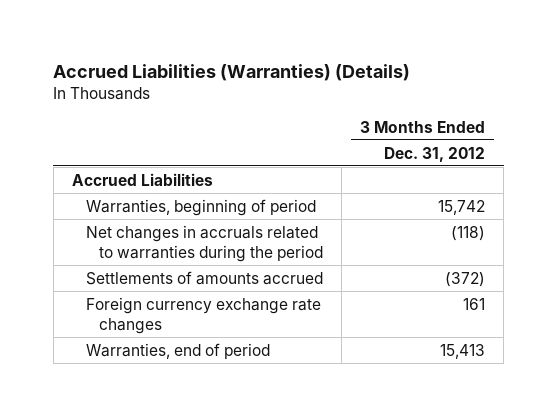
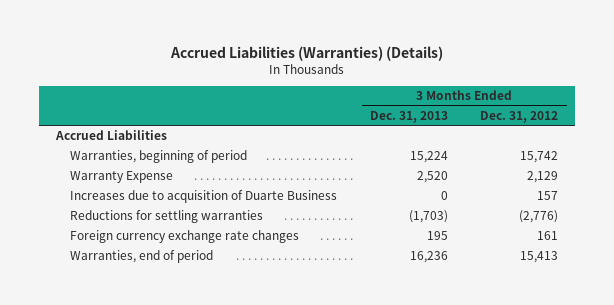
- | 3 Months Ended Dec. 31, 2012
+ | 3 Months Ended Dec. 31, 2013 | 3 Months Ended Dec. 31, 2012
- Net changes in accruals related to warranties during the period | (118)
- Settlements of amounts accrued | (372)
+ Warranty Expense | 2,520 | 2,129
+ Increases due to acquisition of Duarte Business | 0 | 157
+ Reductions for settling warranties | (1,703) | (2,776)

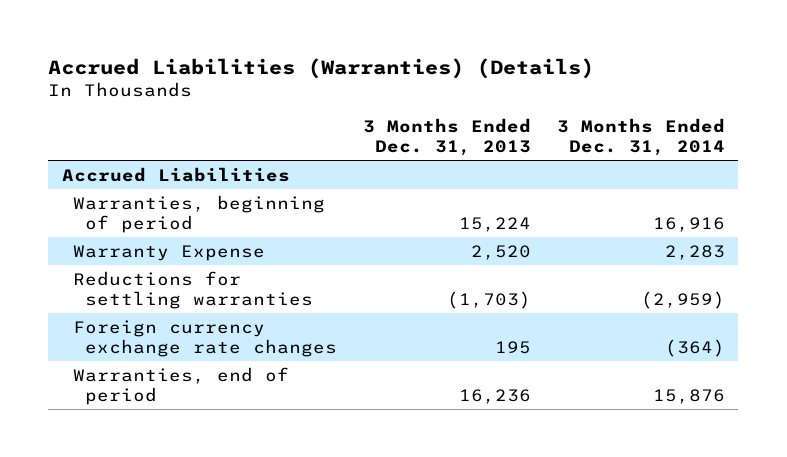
- | 3 Months Ended Dec. 31, 2013 | 3 Months Ended Dec. 31, 2012
+ | 3 Months Ended Dec. 31, 2013 | 3 Months Ended Dec. 31, 2014
- Increases due to acquisition of Duarte Business | 0 | 157

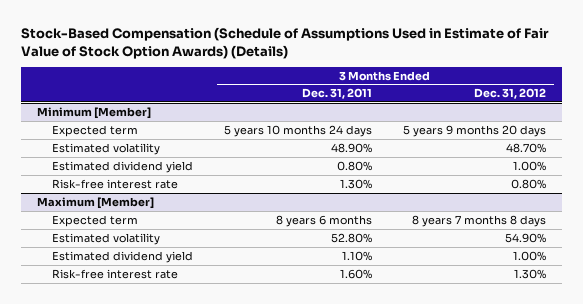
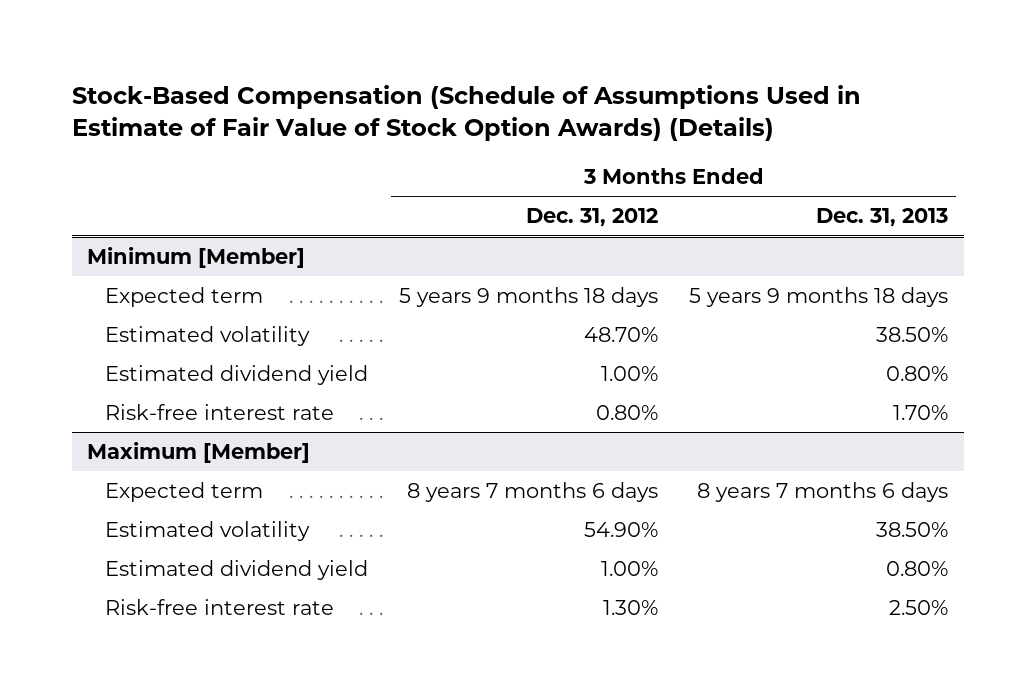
- | 3 Months Ended Dec. 31, 2011 | 3 Months Ended Dec. 31, 2012
+ | 3 Months Ended Dec. 31, 2012 | 3 Months Ended Dec. 31, 2013
@ Minimum [Member]
- Expected term | 5 years 10 months 24 days | 5 years 9 months 20 days
+ Expected term | 5 years 9 months 18 days | 5 years 9 months 18 days
@ Maximum [Member]
- Expected term | 8 years 6 months | 8 years 7 months 8 days
+ Expected term | 8 years 7 months 6 days | 8 years 7 months 6 days

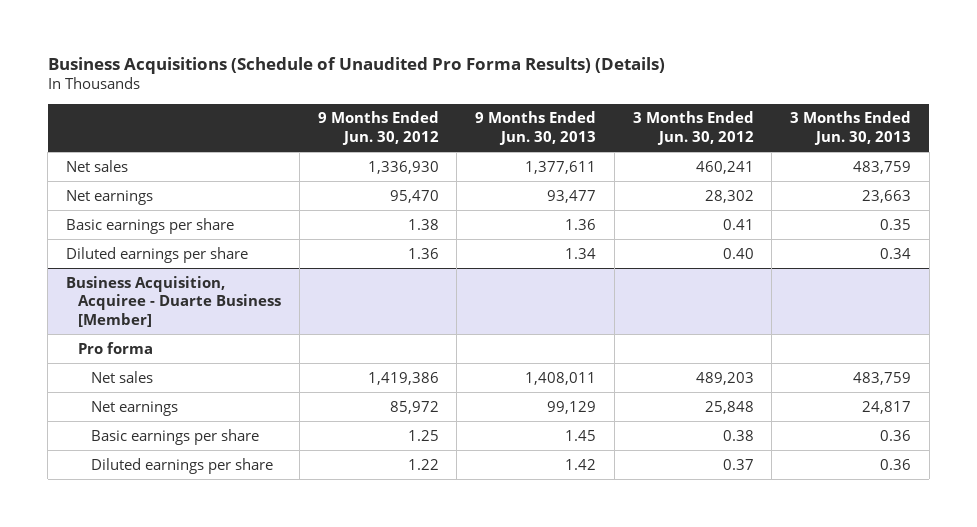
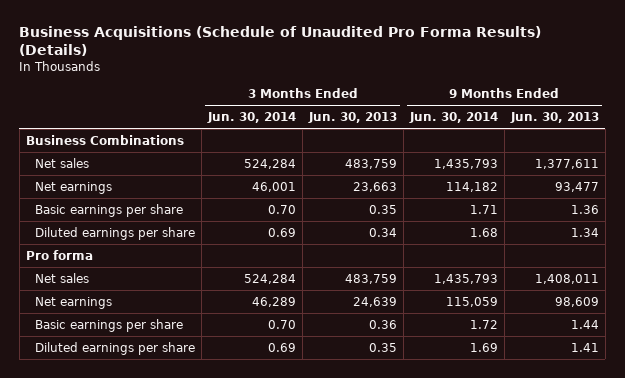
- | 9 Months Ended Jun. 30, 2012 | 9 Months Ended Jun. 30, 2013 | 3 Months Ended Jun. 30, 2012 | 3 Months Ended Jun. 30, 2013
+ | 3 Months Ended Jun. 30, 2014 | 3 Months Ended Jun. 30, 2013 | 9 Months Ended Jun. 30, 2014 | 9 Months Ended Jun. 30, 2013
+ Business Combinations
- Business Acquisition, Acquiree - Duarte Business [Member]
- Net earnings | 85,972 | 99,129 | 25,848 | 24,817
- Basic earnings per share | 1.25 | 1.45 | 0.38 | 0.36
- Diluted earnings per share | 1.22 | 1.42 | 0.37 | 0.36
+ Net earnings | 46,289 | 24,639 | 115,059 | 98,609
+ Basic earnings per share | 0.70 | 0.36 | 1.72 | 1.44
+ Diluted earnings per share | 0.69 | 0.35 | 1.69 | 1.41

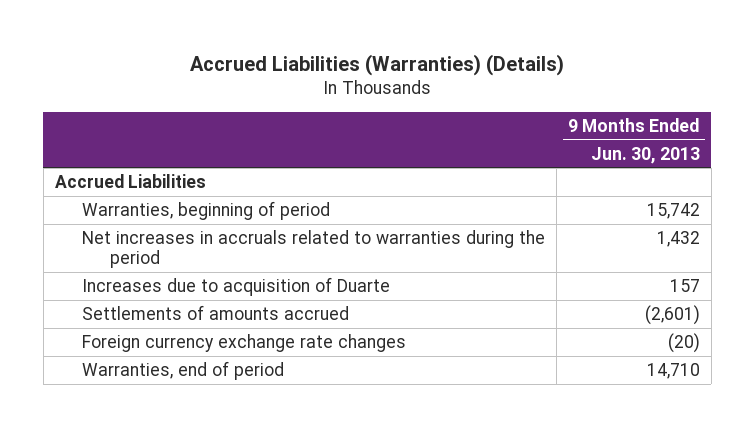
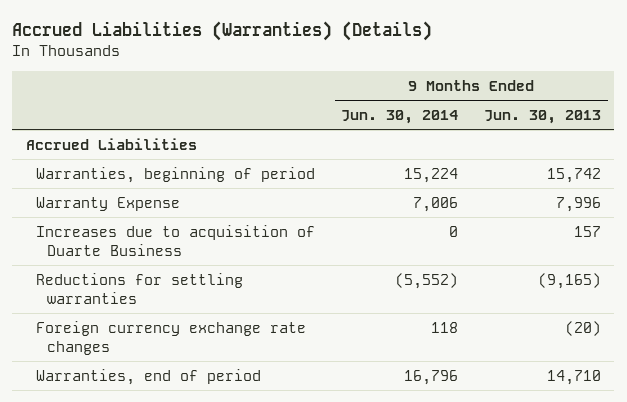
- | 9 Months Ended Jun. 30, 2013
+ | 9 Months Ended Jun. 30, 2014 | 9 Months Ended Jun. 30, 2013
- Net increases in accruals related to warranties during the period | 1,432
- Increases due to acquisition of Duarte | 157
- Settlements of amounts accrued | (2,601)
+ Warranty Expense | 7,006 | 7,996
+ Increases due to acquisition of Duarte Business | 0 | 157
+ Reductions for settling warranties | (5,552) | (9,165)

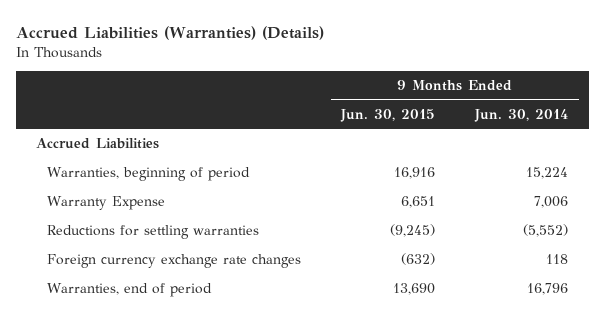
- | 9 Months Ended Jun. 30, 2014 | 9 Months Ended Jun. 30, 2013
+ | 9 Months Ended Jun. 30, 2015 | 9 Months Ended Jun. 30, 2014
- Increases due to acquisition of Duarte Business | 0 | 157

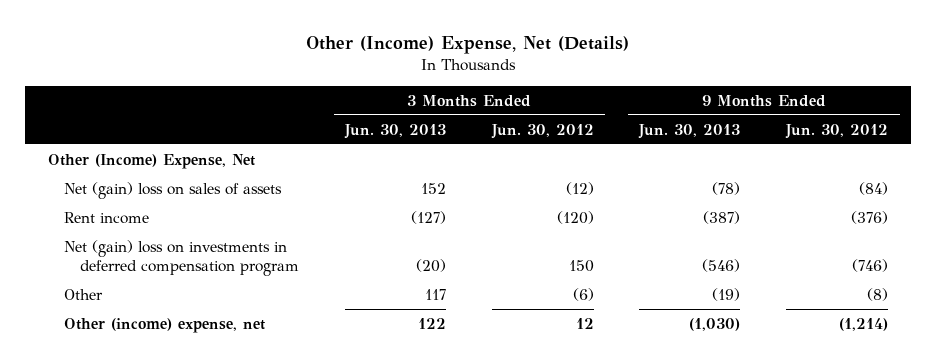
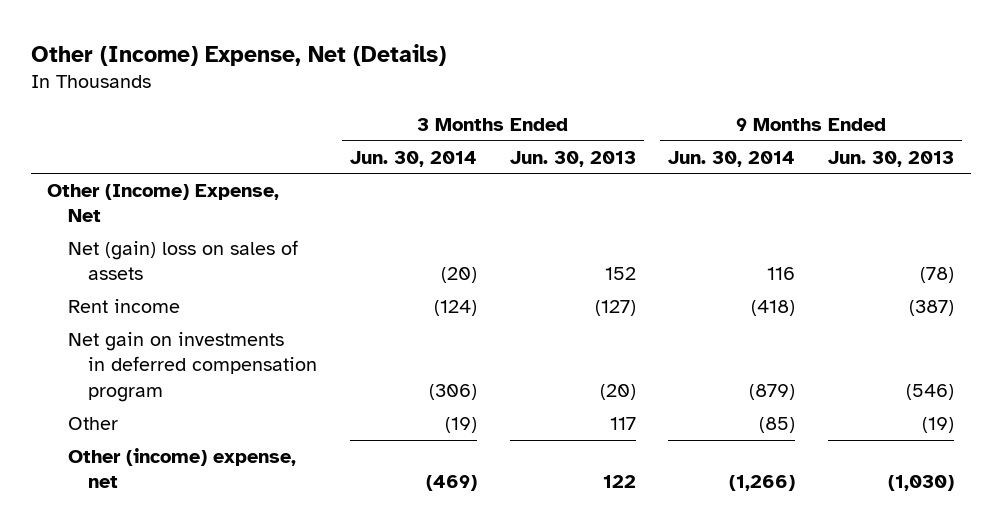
- | 3 Months Ended Jun. 30, 2013 | 3 Months Ended Jun. 30, 2012 | 9 Months Ended Jun. 30, 2013 | 9 Months Ended Jun. 30, 2012
+ | 3 Months Ended Jun. 30, 2014 | 3 Months Ended Jun. 30, 2013 | 9 Months Ended Jun. 30, 2014 | 9 Months Ended Jun. 30, 2013
- Net (gain) loss on investments in deferred compensation program | (20) | 150 | (546) | (746)
+ Net gain on investments in deferred compensation program | (306) | (20) | (879) | (546)

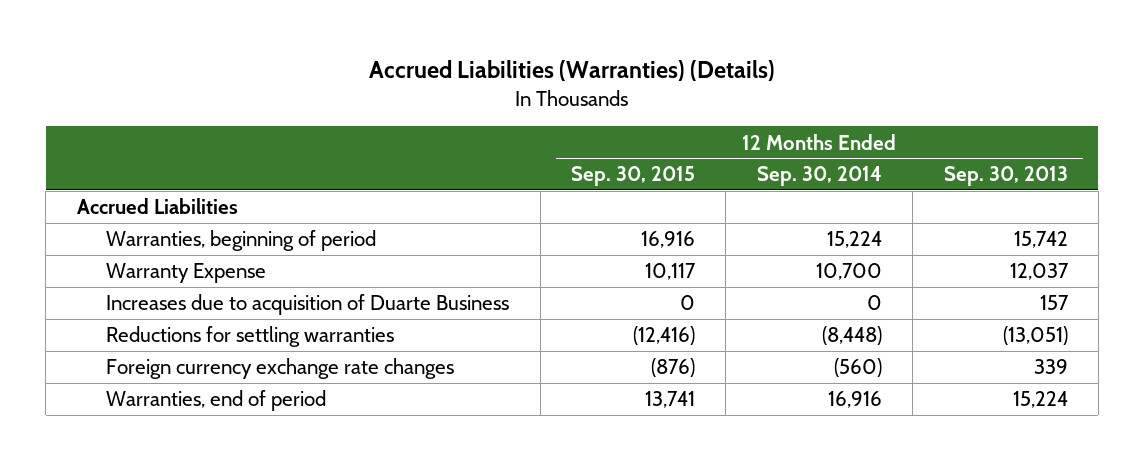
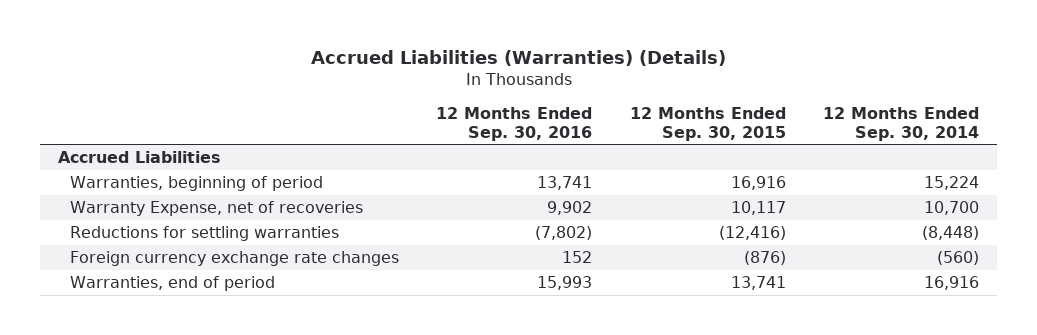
- | 12 Months Ended Sep. 30, 2015 | 12 Months Ended Sep. 30, 2014 | 12 Months Ended Sep. 30, 2013
+ | 12 Months Ended Sep. 30, 2016 | 12 Months Ended Sep. 30, 2015 | 12 Months Ended Sep. 30, 2014
- Warranty Expense | 10,117 | 10,700 | 12,037
- Increases due to acquisition of Duarte Business | 0 | 0 | 157
+ Warranty Expense, net of recoveries | 9,902 | 10,117 | 10,700

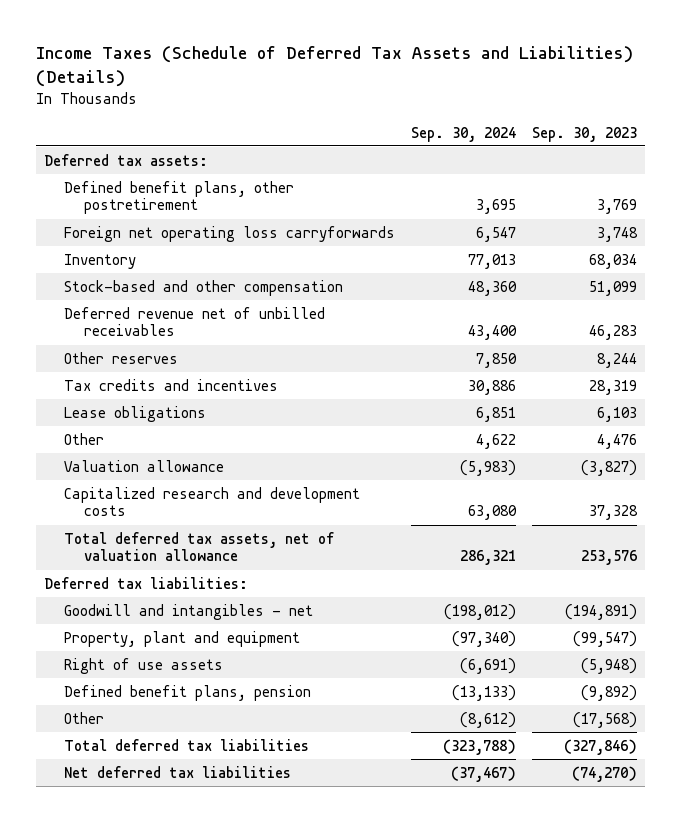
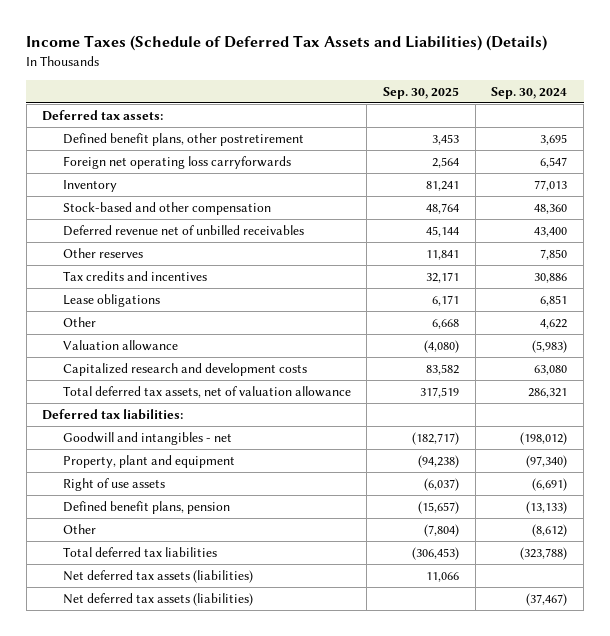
- | Sep. 30, 2024 | Sep. 30, 2023
+ | Sep. 30, 2025 | Sep. 30, 2024
- Net deferred tax liabilities | (37,467) | (74,270)
+ Net deferred tax assets (liabilities) | 11,066 |
+ Net deferred tax assets (liabilities) | | (37,467)

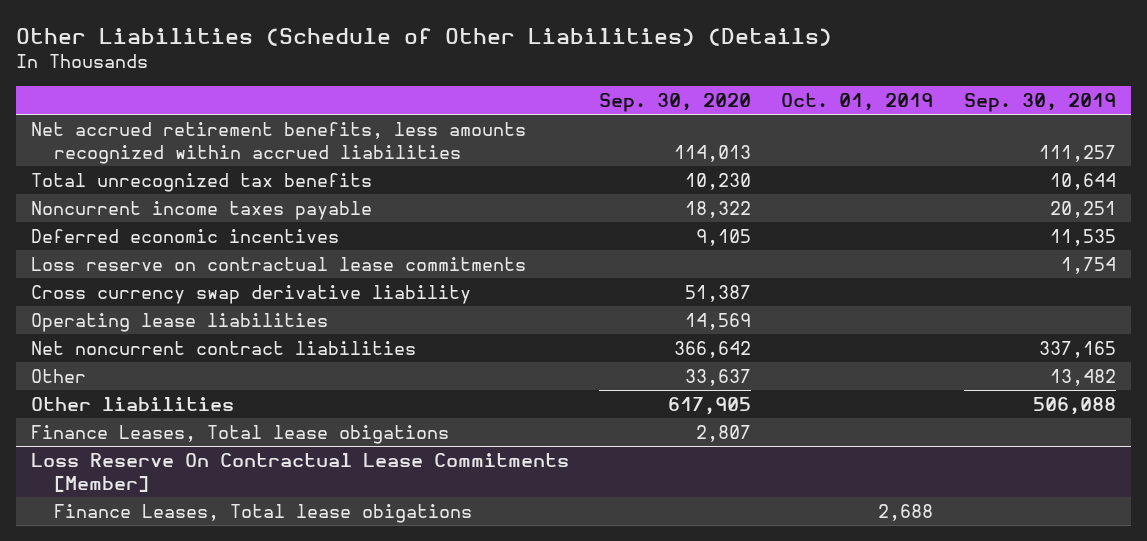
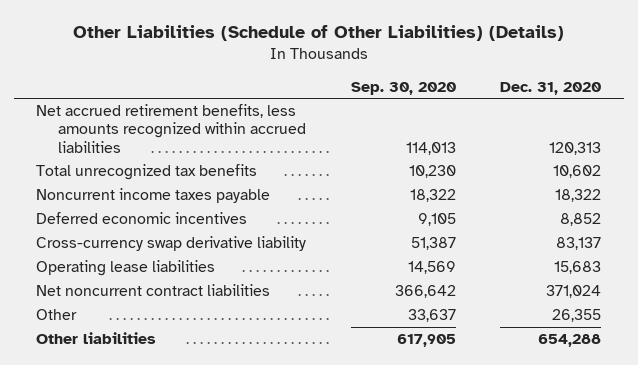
- | Sep. 30, 2020 | Oct. 01, 2019 | Sep. 30, 2019
+ | Sep. 30, 2020 | Dec. 31, 2020
- Loss reserve on contractual lease commitments | | | 1,754
- Cross currency swap derivative liability | 51,387 | |
+ Cross-currency swap derivative liability | 51,387 | 83,137
- Finance Leases, Total lease obigations | 2,807 | |
- Loss Reserve On Contractual Lease Commitments [Member]
- Finance Leases, Total lease obigations | | 2,688 |

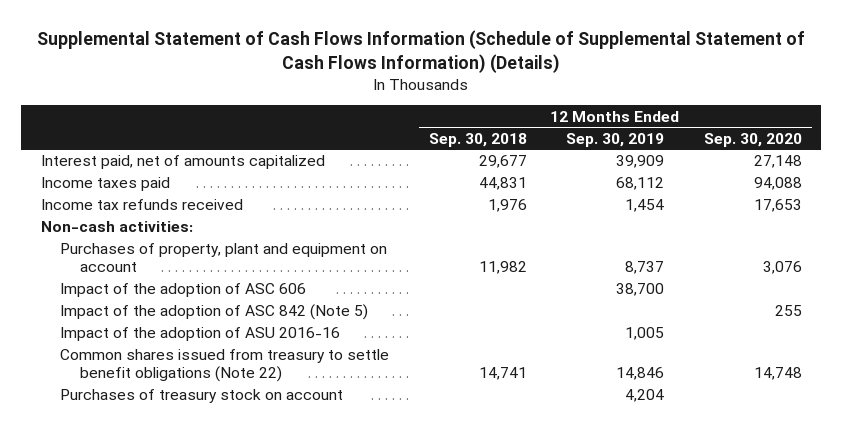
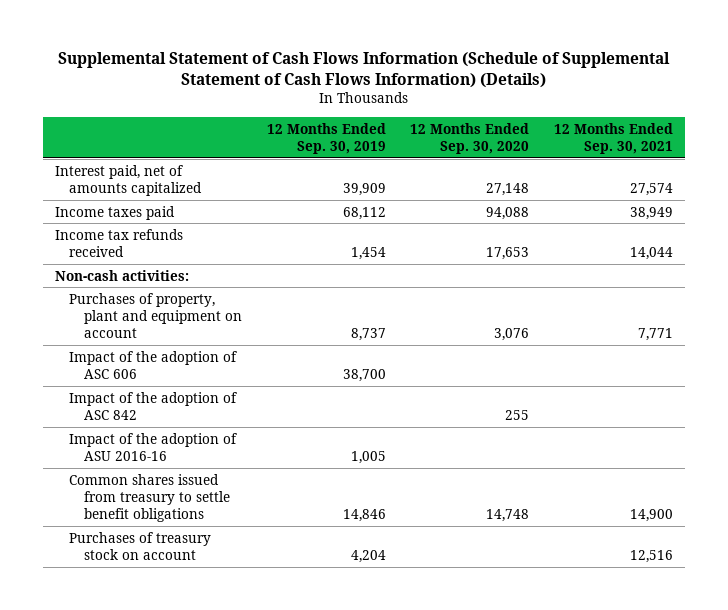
- | 12 Months Ended Sep. 30, 2018 | 12 Months Ended Sep. 30, 2019 | 12 Months Ended Sep. 30, 2020
+ | 12 Months Ended Sep. 30, 2019 | 12 Months Ended Sep. 30, 2020 | 12 Months Ended Sep. 30, 2021
- Impact of the adoption of ASC 842 (Note 5) | | | 255
+ Impact of the adoption of ASC 842 | | 255 |
- Common shares issued from treasury to settle benefit obligations (Note 22) | 14,741 | 14,846 | 14,748
+ Common shares issued from treasury to settle benefit obligations | 14,846 | 14,748 | 14,900

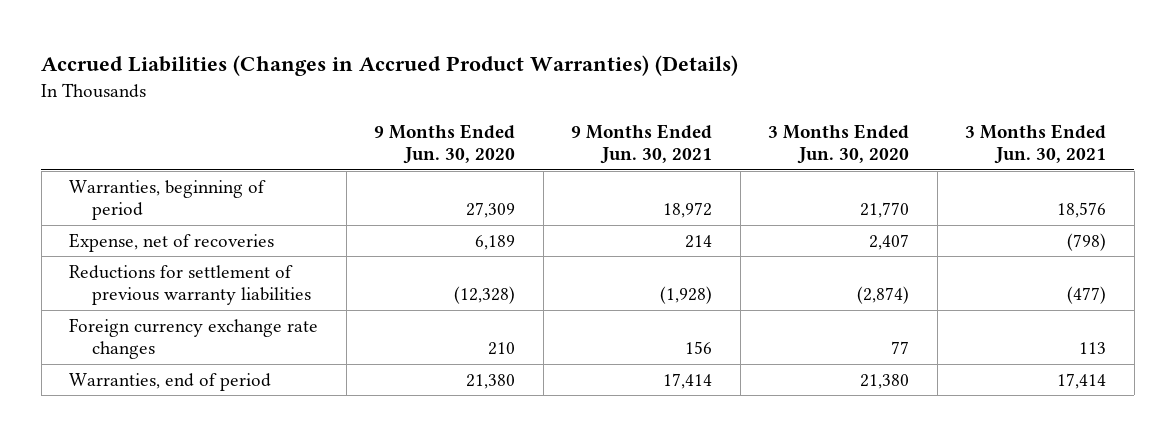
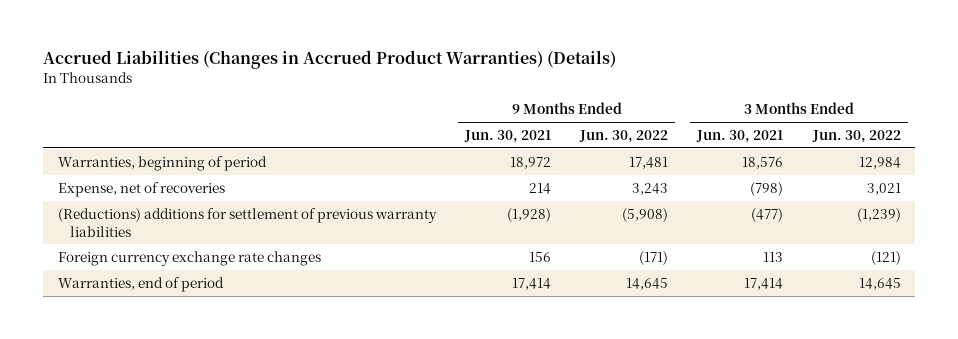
- | 9 Months Ended Jun. 30, 2020 | 9 Months Ended Jun. 30, 2021 | 3 Months Ended Jun. 30, 2020 | 3 Months Ended Jun. 30, 2021
+ | 9 Months Ended Jun. 30, 2021 | 9 Months Ended Jun. 30, 2022 | 3 Months Ended Jun. 30, 2021 | 3 Months Ended Jun. 30, 2022
- Reductions for settlement of previous warranty liabilities | (12,328) | (1,928) | (2,874) | (477)
+ (Reductions) additions for settlement of previous warranty liabilities | (1,928) | (5,908) | (477) | (1,239)

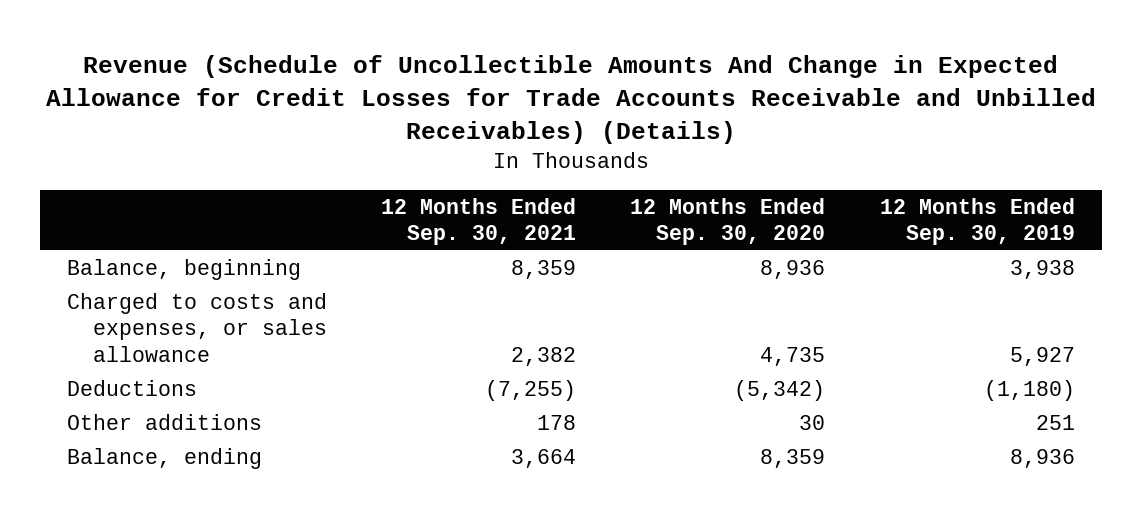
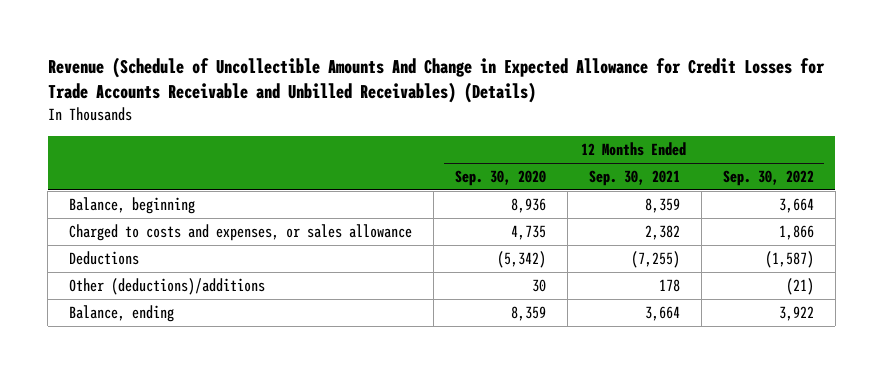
- | 12 Months Ended Sep. 30, 2021 | 12 Months Ended Sep. 30, 2020 | 12 Months Ended Sep. 30, 2019
+ | 12 Months Ended Sep. 30, 2020 | 12 Months Ended Sep. 30, 2021 | 12 Months Ended Sep. 30, 2022
- Other additions | 178 | 30 | 251
+ Other (deductions)/additions | 30 | 178 | (21)

